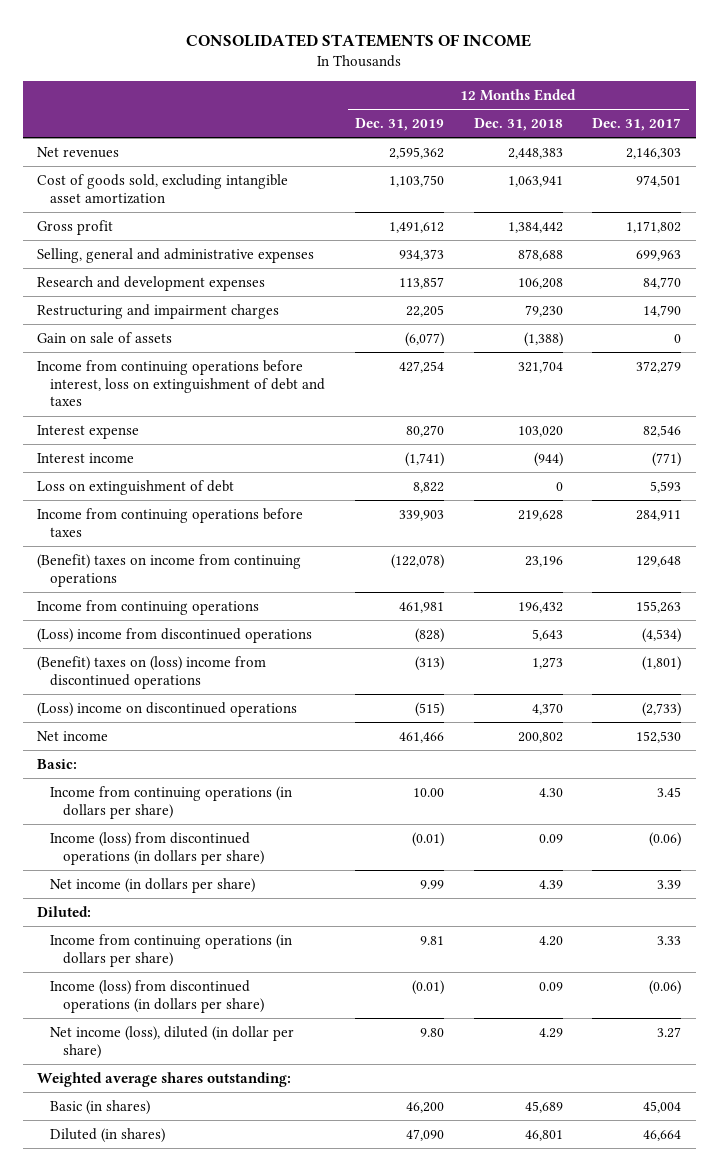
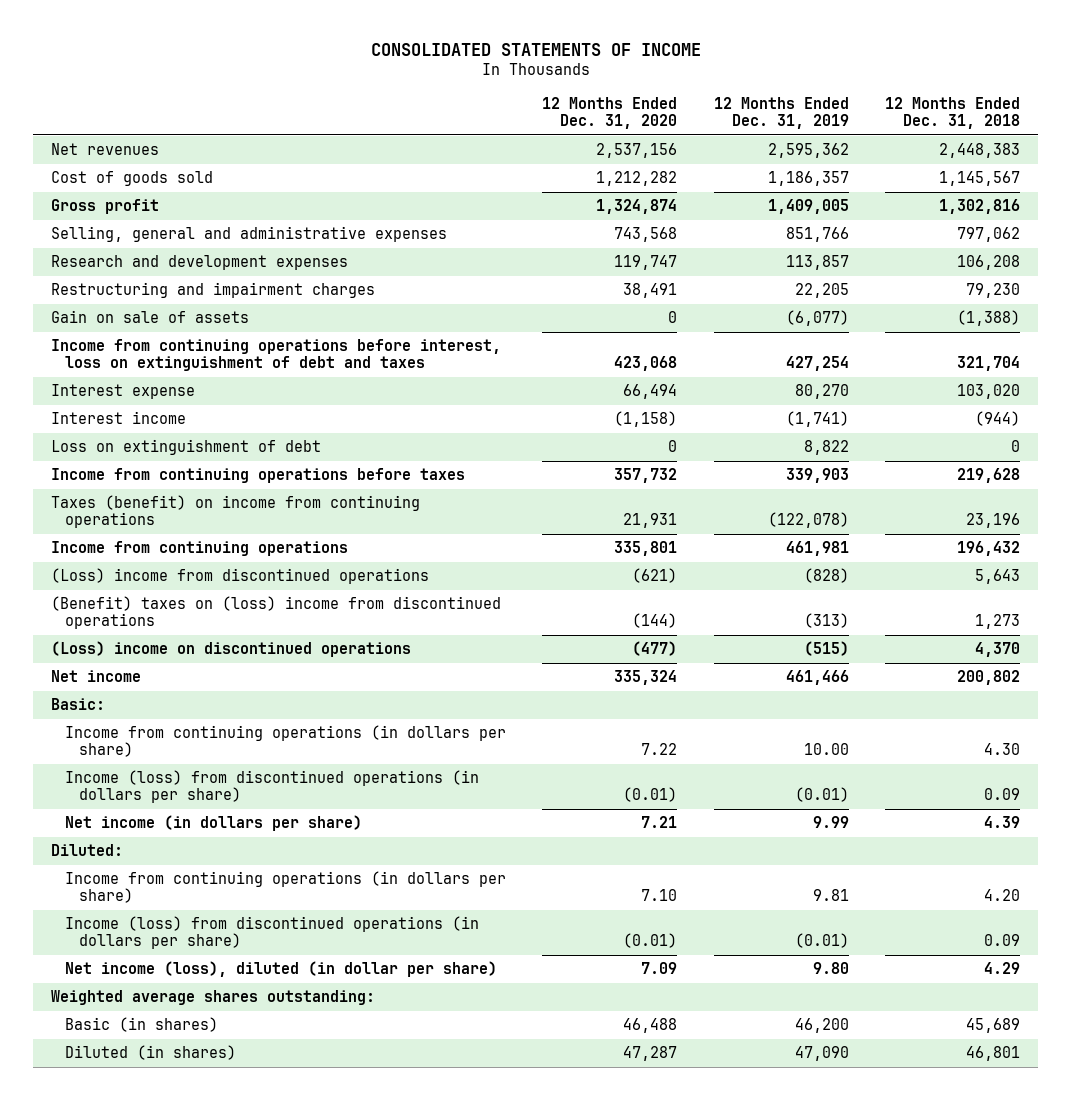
- | 12 Months Ended Dec. 31, 2019 | 12 Months Ended Dec. 31, 2018 | 12 Months Ended Dec. 31, 2017
+ | 12 Months Ended Dec. 31, 2020 | 12 Months Ended Dec. 31, 2019 | 12 Months Ended Dec. 31, 2018
- Cost of goods sold, excluding intangible asset amortization | 1,103,750 | 1,063,941 | 974,501
- Gross profit | 1,491,612 | 1,384,442 | 1,171,802
- Selling, general and administrative expenses | 934,373 | 878,688 | 699,963
+ Cost of goods sold | 1,212,282 | 1,186,357 | 1,145,567
+ Gross profit | 1,324,874 | 1,409,005 | 1,302,816
+ Selling, general and administrative expenses | 743,568 | 851,766 | 797,062
- (Benefit) taxes on income from continuing operations | (122,078) | 23,196 | 129,648
+ Taxes (benefit) on income from continuing operations | 21,931 | (122,078) | 23,196

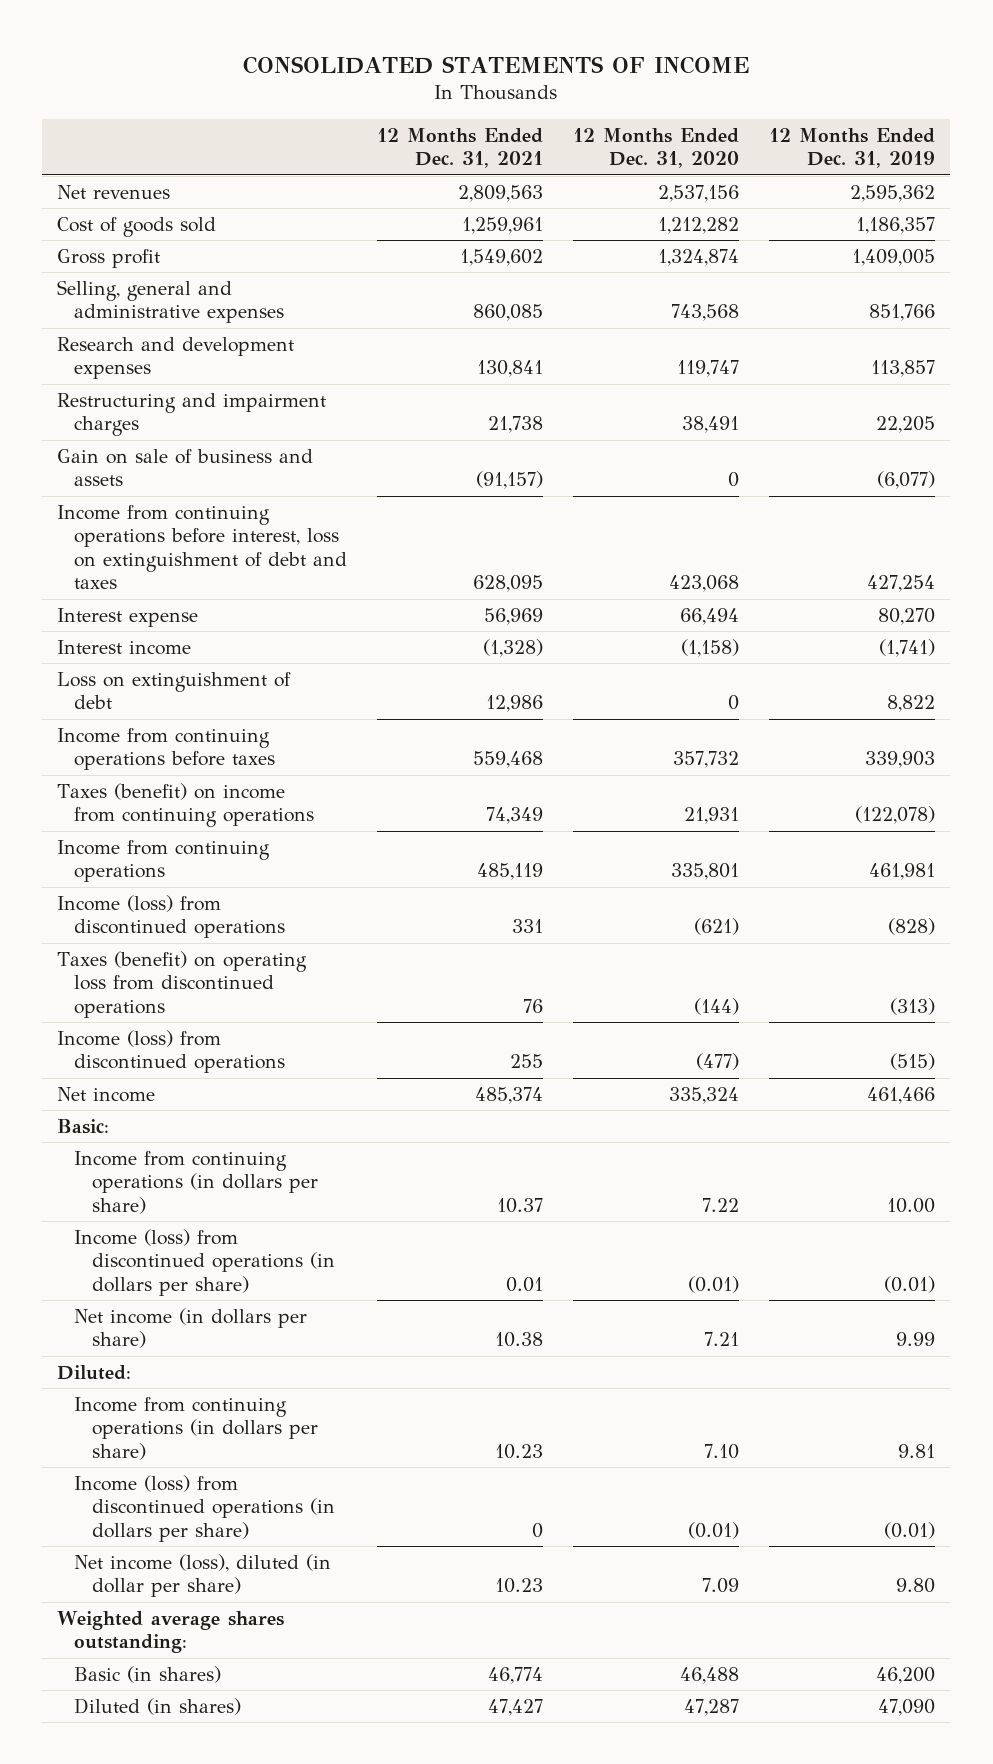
- | 12 Months Ended Dec. 31, 2020 | 12 Months Ended Dec. 31, 2019 | 12 Months Ended Dec. 31, 2018
+ | 12 Months Ended Dec. 31, 2021 | 12 Months Ended Dec. 31, 2020 | 12 Months Ended Dec. 31, 2019
- Gain on sale of assets | 0 | (6,077) | (1,388)
+ Gain on sale of business and assets | (91,157) | 0 | (6,077)
- (Loss) income from discontinued operations | (621) | (828) | 5,643
- (Benefit) taxes on (loss) income from discontinued operations | (144) | (313) | 1,273
- (Loss) income on discontinued operations | (477) | (515) | 4,370
+ Income (loss) from discontinued operations | 331 | (621) | (828)
+ Taxes (benefit) on operating loss from discontinued operations | 76 | (144) | (313)
+ Income (loss) from discontinued operations | 255 | (477) | (515)

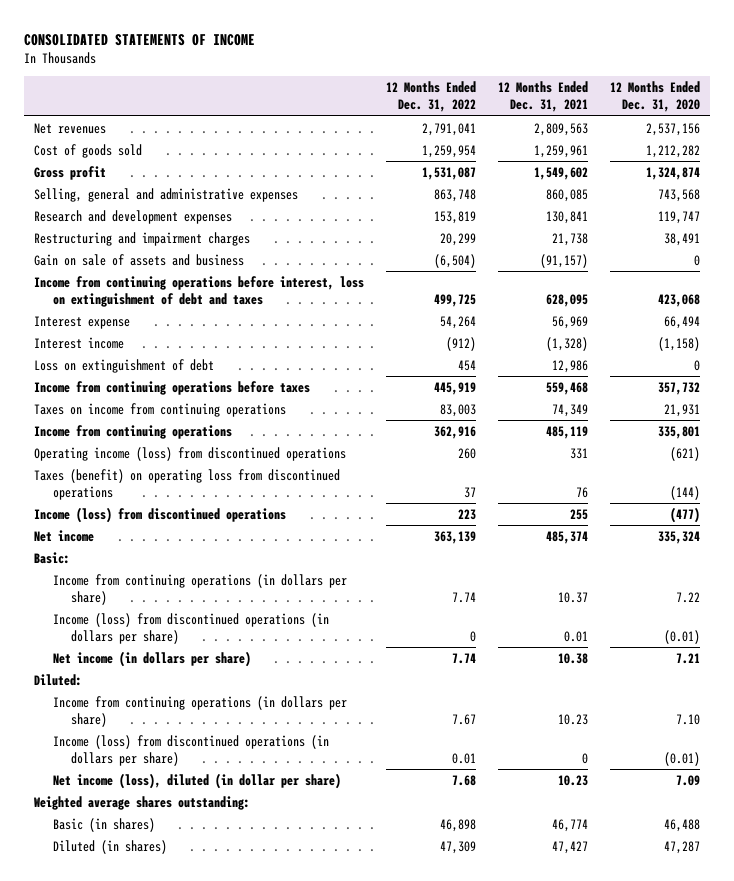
- | 12 Months Ended Dec. 31, 2021 | 12 Months Ended Dec. 31, 2020 | 12 Months Ended Dec. 31, 2019
+ | 12 Months Ended Dec. 31, 2022 | 12 Months Ended Dec. 31, 2021 | 12 Months Ended Dec. 31, 2020
- Gain on sale of business and assets | (91,157) | 0 | (6,077)
+ Gain on sale of assets and business | (6,504) | (91,157) | 0
- Taxes (benefit) on income from continuing operations | 74,349 | 21,931 | (122,078)
+ Taxes on income from continuing operations | 83,003 | 74,349 | 21,931
- Income (loss) from discontinued operations | 331 | (621) | (828)
+ Operating income (loss) from discontinued operations | 260 | 331 | (621)

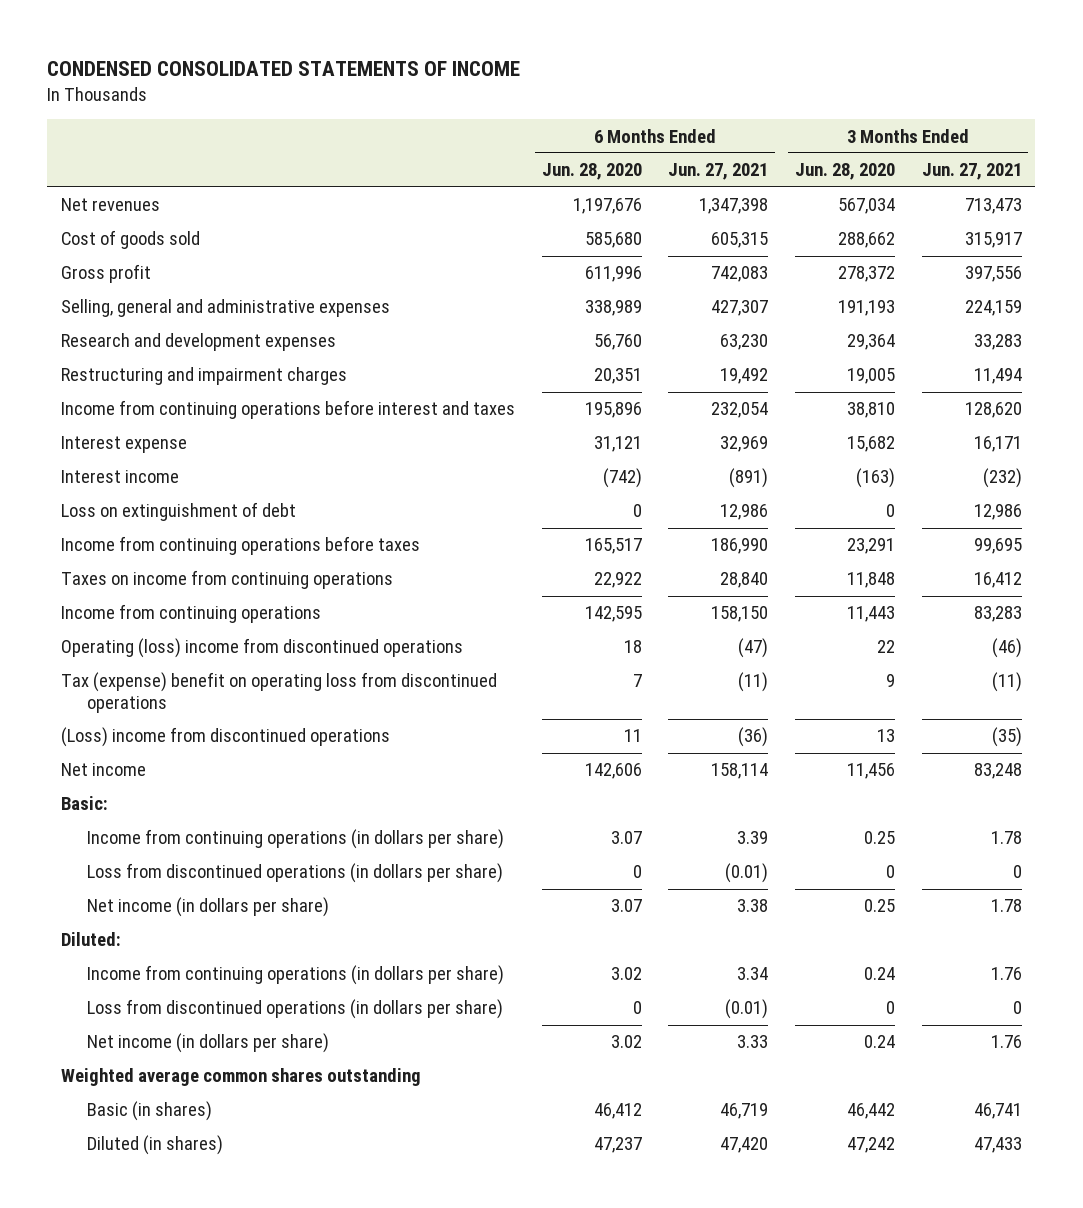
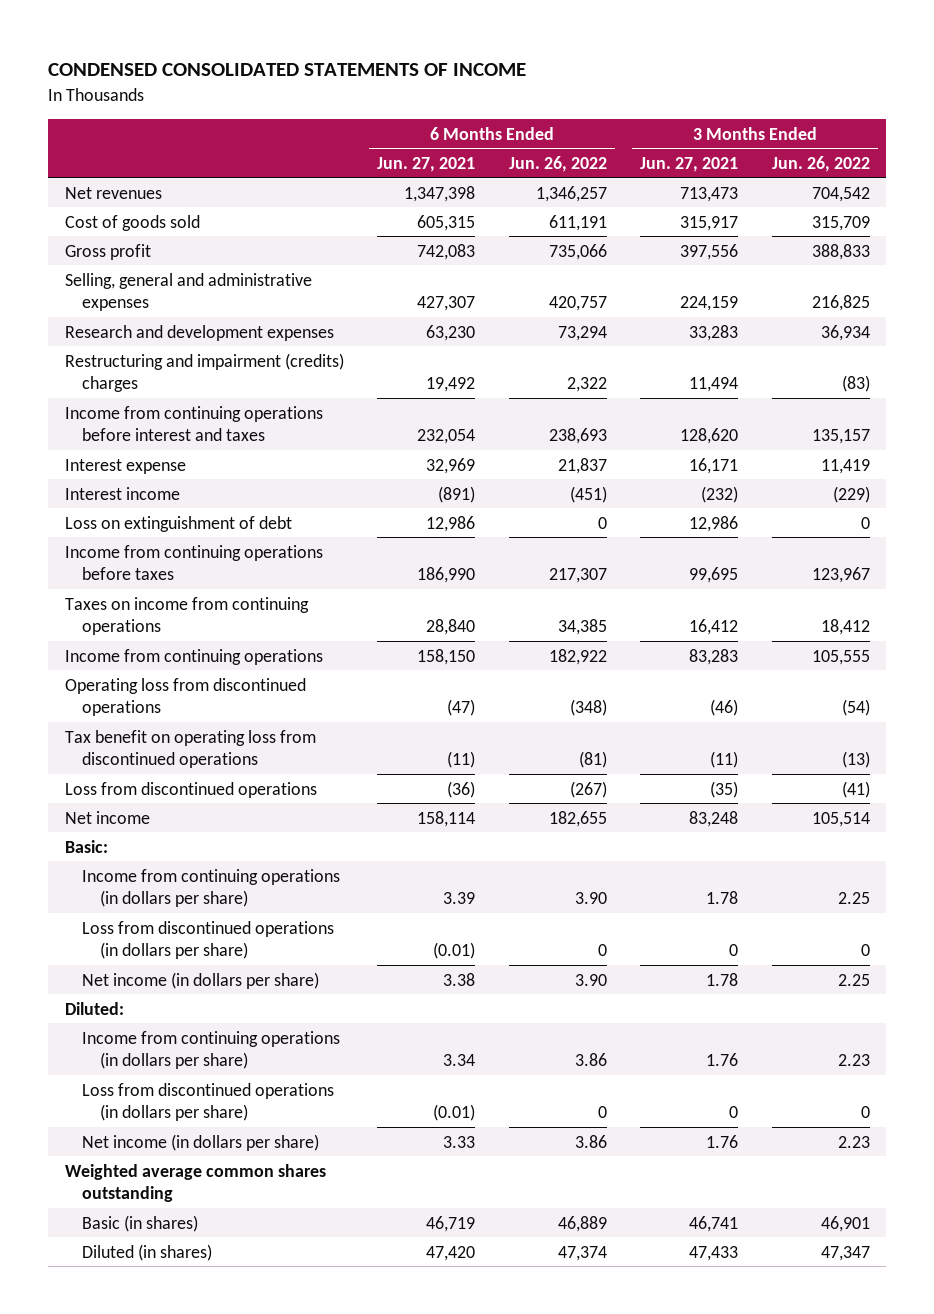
- | 6 Months Ended Jun. 28, 2020 | 6 Months Ended Jun. 27, 2021 | 3 Months Ended Jun. 28, 2020 | 3 Months Ended Jun. 27, 2021
+ | 6 Months Ended Jun. 27, 2021 | 6 Months Ended Jun. 26, 2022 | 3 Months Ended Jun. 27, 2021 | 3 Months Ended Jun. 26, 2022
- Restructuring and impairment charges | 20,351 | 19,492 | 19,005 | 11,494
+ Restructuring and impairment (credits) charges | 19,492 | 2,322 | 11,494 | (83)
- Operating (loss) income from discontinued operations | 18 | (47) | 22 | (46)
- Tax (expense) benefit on operating loss from discontinued operations | 7 | (11) | 9 | (11)
- (Loss) income from discontinued operations | 11 | (36) | 13 | (35)
+ Operating loss from discontinued operations | (47) | (348) | (46) | (54)
+ Tax benefit on operating loss from discontinued operations | (11) | (81) | (11) | (13)
+ Loss from discontinued operations | (36) | (267) | (35) | (41)

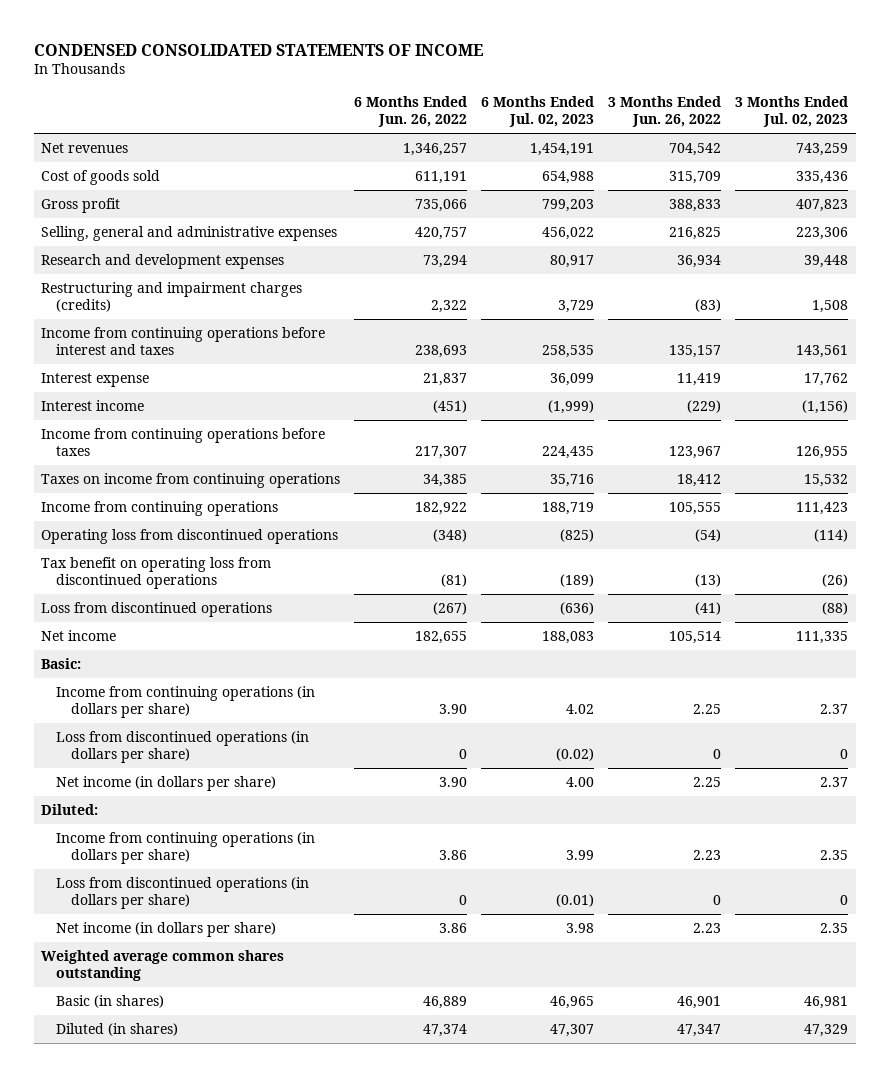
- | 6 Months Ended Jun. 27, 2021 | 6 Months Ended Jun. 26, 2022 | 3 Months Ended Jun. 27, 2021 | 3 Months Ended Jun. 26, 2022
+ | 6 Months Ended Jun. 26, 2022 | 6 Months Ended Jul. 02, 2023 | 3 Months Ended Jun. 26, 2022 | 3 Months Ended Jul. 02, 2023
- Restructuring and impairment (credits) charges | 19,492 | 2,322 | 11,494 | (83)
+ Restructuring and impairment charges (credits) | 2,322 | 3,729 | (83) | 1,508
- Loss on extinguishment of debt | 12,986 | 0 | 12,986 | 0

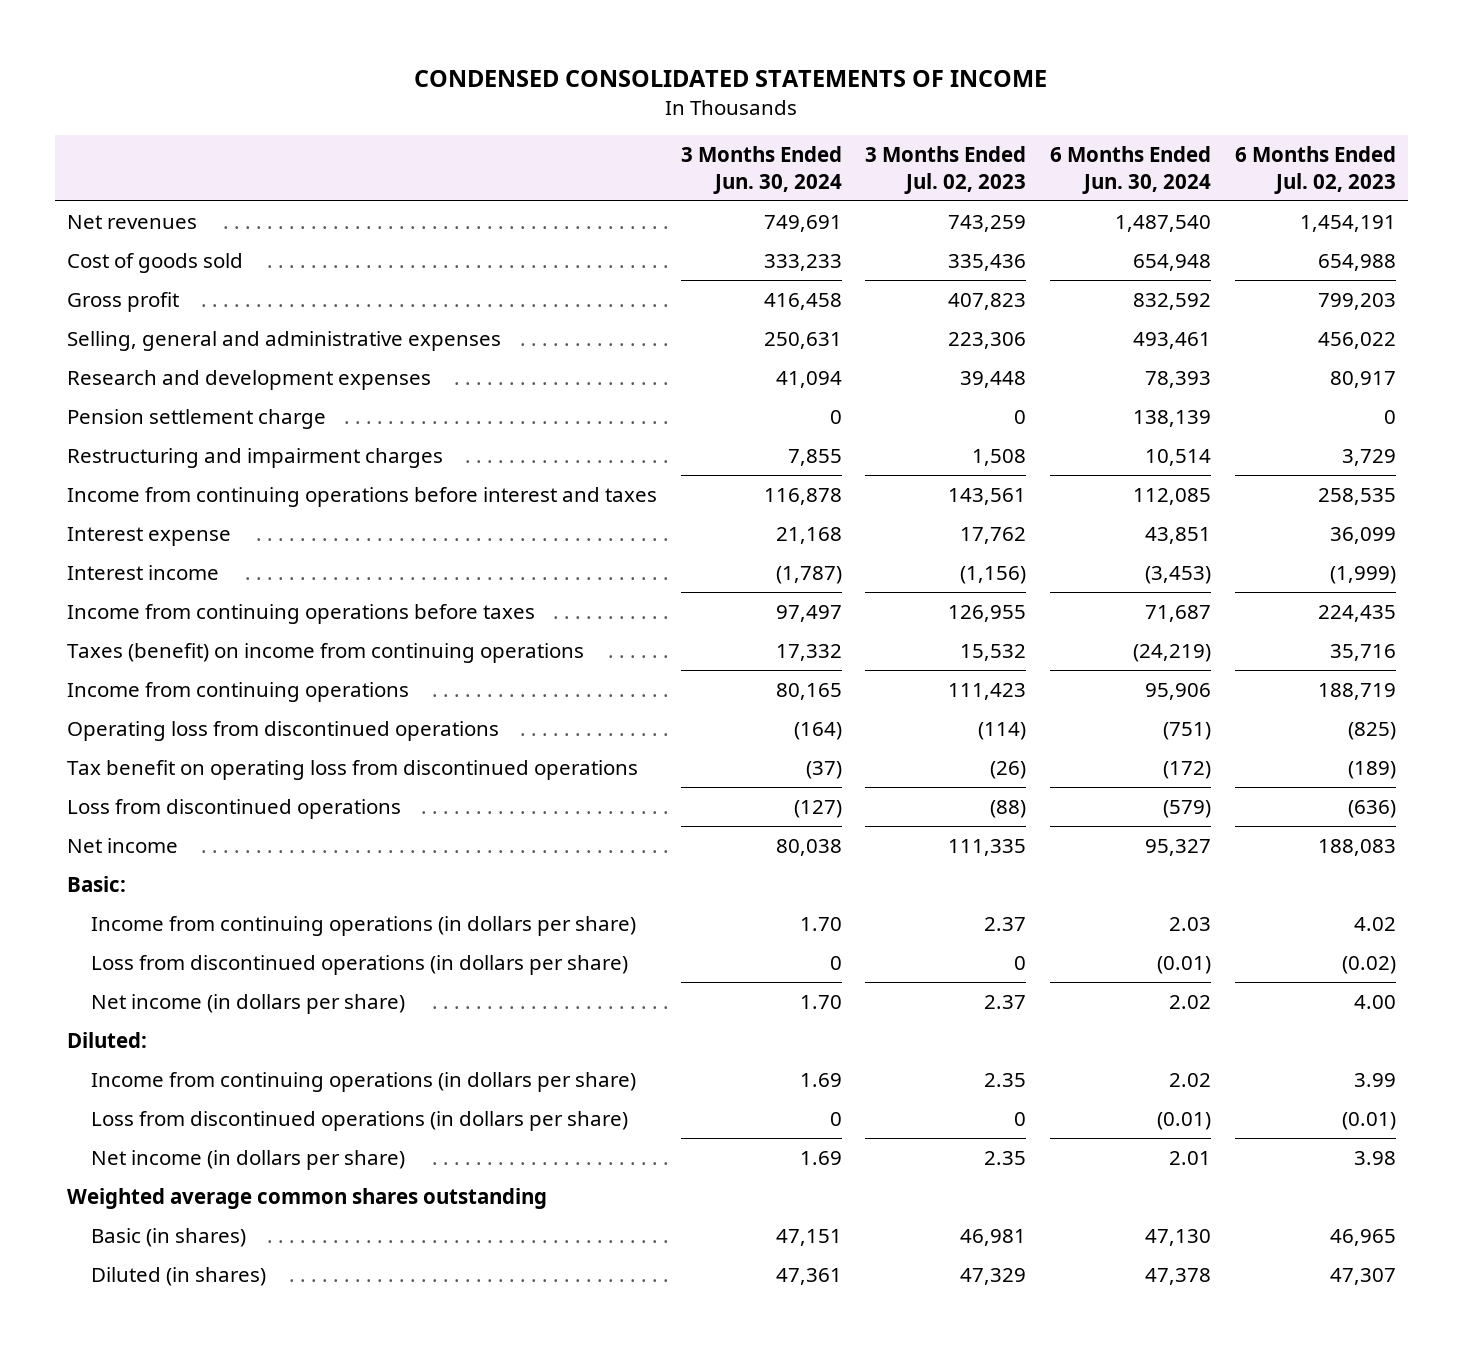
- | 6 Months Ended Jun. 26, 2022 | 6 Months Ended Jul. 02, 2023 | 3 Months Ended Jun. 26, 2022 | 3 Months Ended Jul. 02, 2023
+ | 3 Months Ended Jun. 30, 2024 | 3 Months Ended Jul. 02, 2023 | 6 Months Ended Jun. 30, 2024 | 6 Months Ended Jul. 02, 2023
- Restructuring and impairment charges (credits) | 2,322 | 3,729 | (83) | 1,508
+ Pension settlement charge | 0 | 0 | 138,139 | 0
+ Restructuring and impairment charges | 7,855 | 1,508 | 10,514 | 3,729
- Taxes on income from continuing operations | 34,385 | 35,716 | 18,412 | 15,532
+ Taxes (benefit) on income from continuing operations | 17,332 | 15,532 | (24,219) | 35,716

